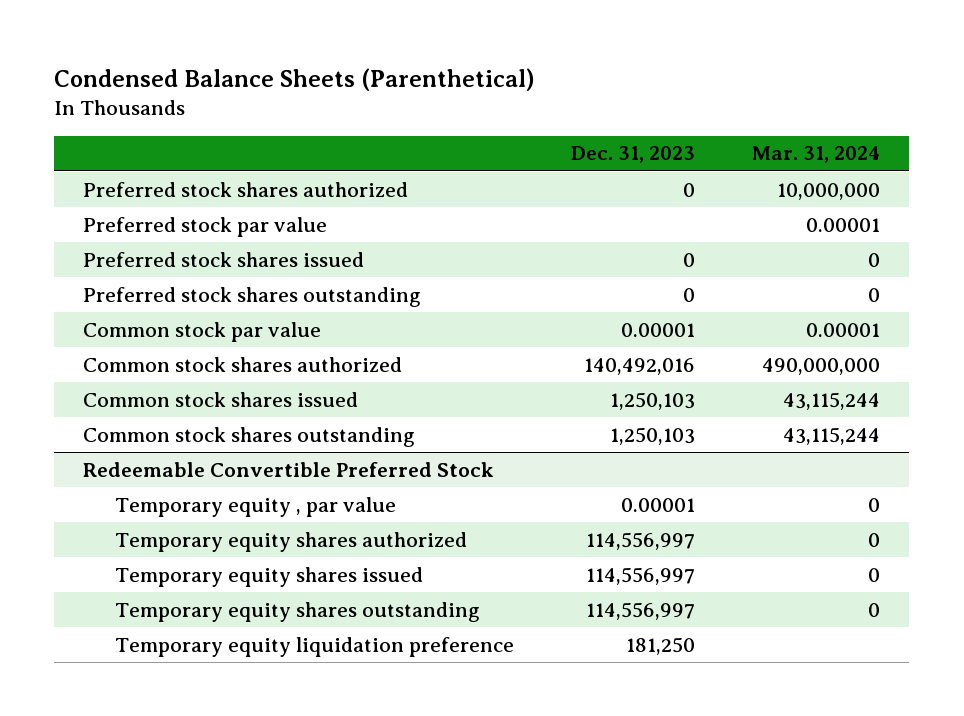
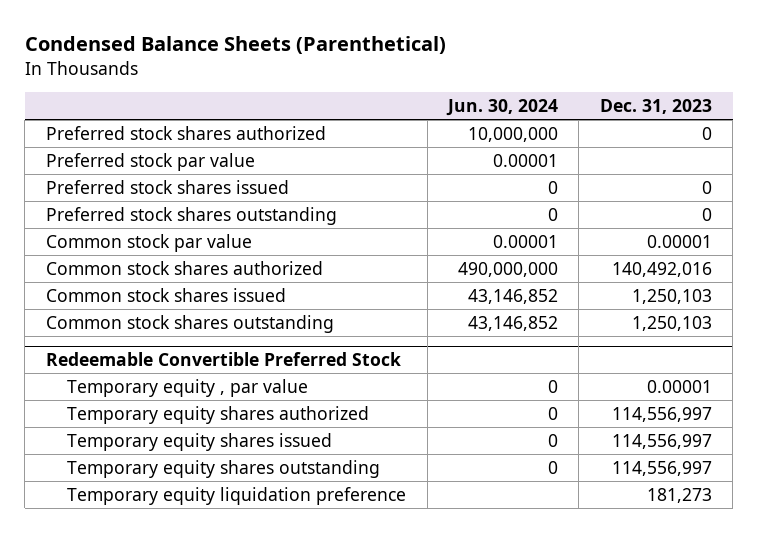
- | Dec. 31, 2023 | Mar. 31, 2024
+ | Jun. 30, 2024 | Dec. 31, 2023
@ Redeemable Convertible Preferred Stock
- Temporary equity liquidation preference | 181,250 |
+ Temporary equity liquidation preference | | 181,273

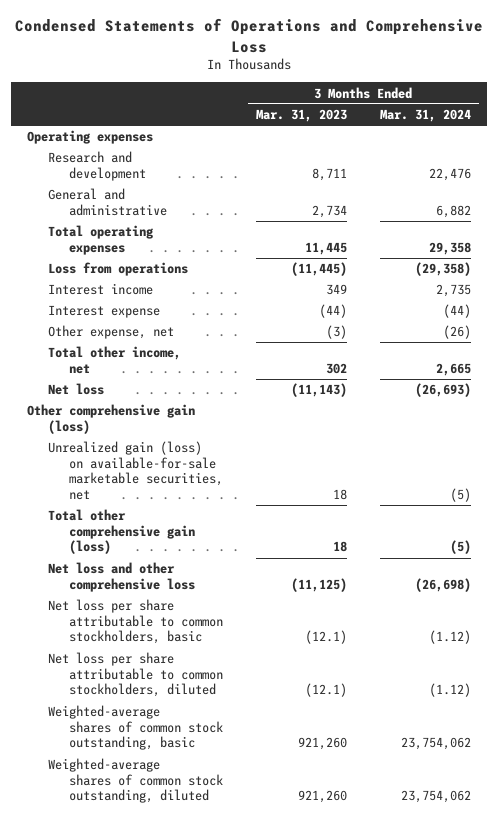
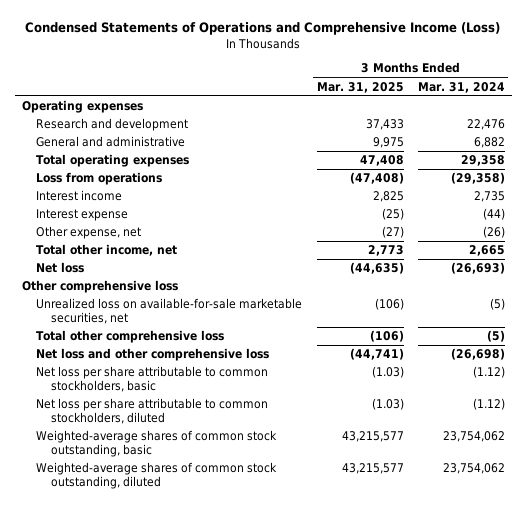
- Condensed Statements of Operations and Comprehensive Loss
+ Condensed Statements of Operations and Comprehensive Income (Loss)
- | 3 Months Ended Mar. 31, 2023 | 3 Months Ended Mar. 31, 2024
+ | 3 Months Ended Mar. 31, 2025 | 3 Months Ended Mar. 31, 2024
- Other comprehensive gain (loss)
- Unrealized gain (loss) on available-for-sale marketable securities, net | 18 | (5)
- Total other comprehensive gain (loss) | 18 | (5)
+ Other comprehensive loss
+ Unrealized loss on available-for-sale marketable securities, net | (106) | (5)
+ Total other comprehensive loss | (106) | (5)

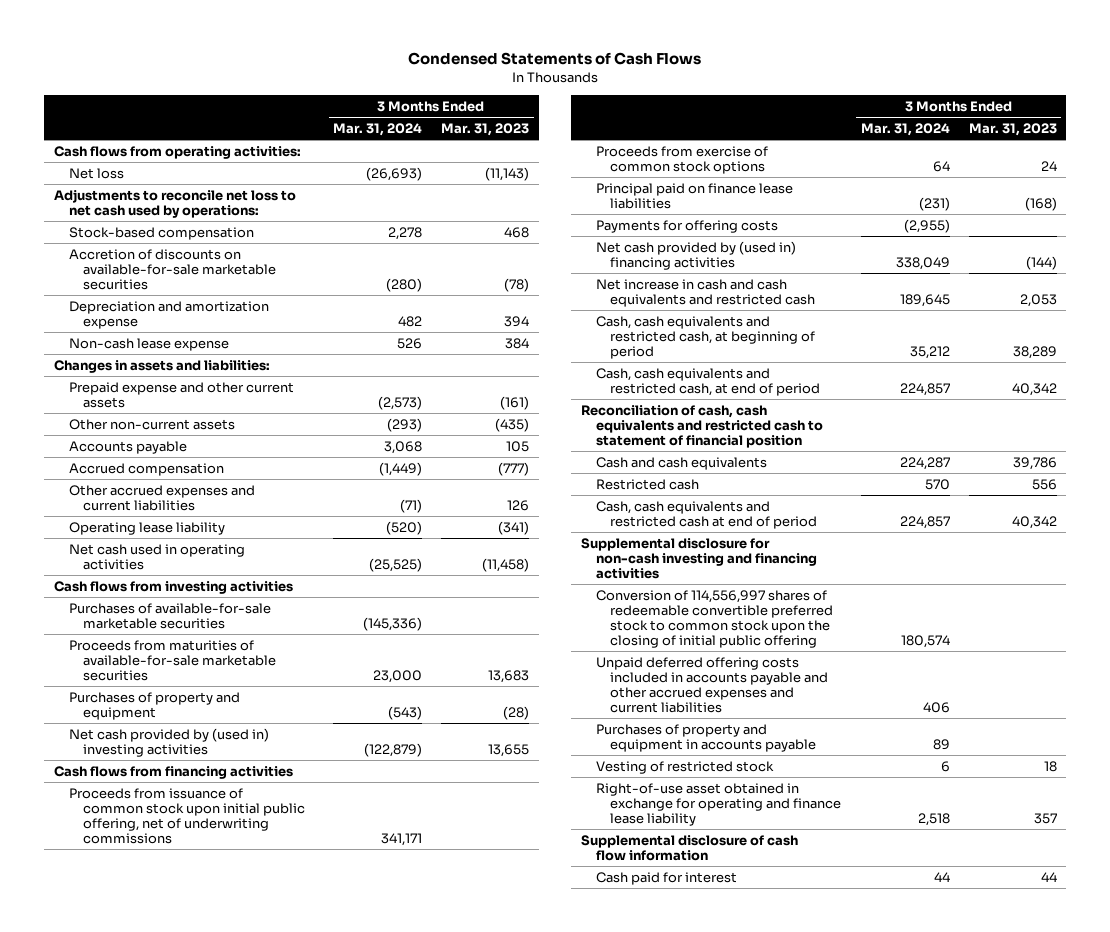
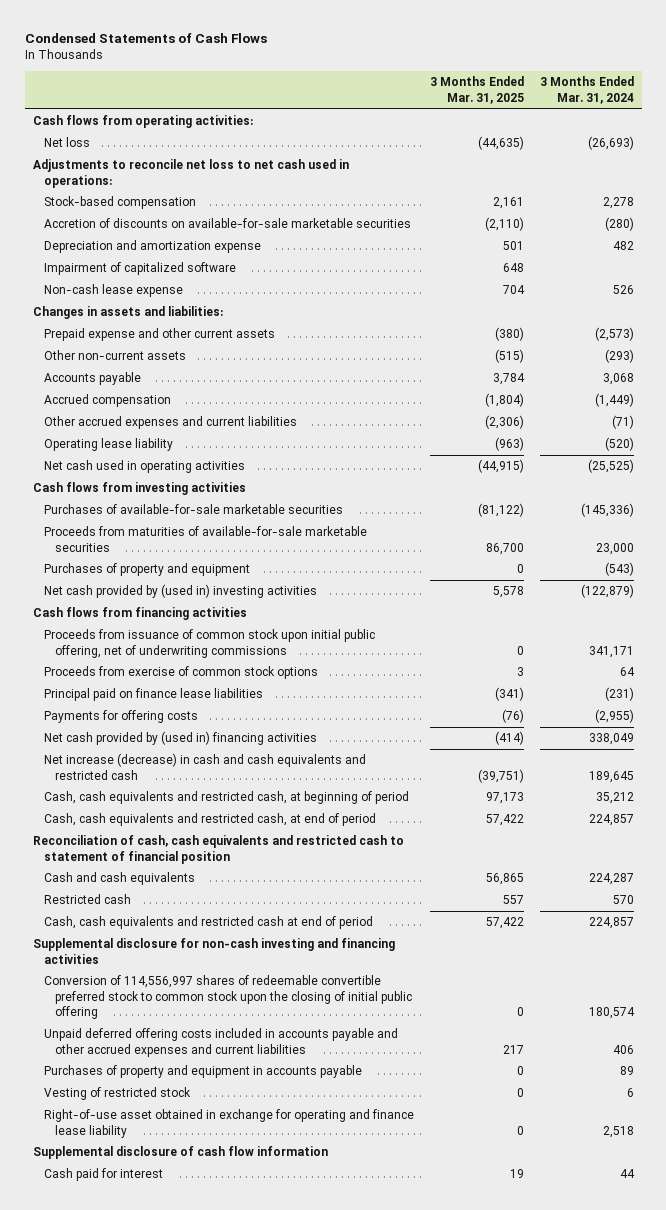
- | 3 Months Ended Mar. 31, 2024 | 3 Months Ended Mar. 31, 2023
+ | 3 Months Ended Mar. 31, 2025 | 3 Months Ended Mar. 31, 2024
- Adjustments to reconcile net loss to net cash used by operations:
+ Adjustments to reconcile net loss to net cash used in operations:
+ Impairment of capitalized software | 648 |
- Net increase in cash and cash equivalents and restricted cash | 189,645 | 2,053
+ Net increase (decrease) in cash and cash equivalents and restricted cash | (39,751) | 189,645

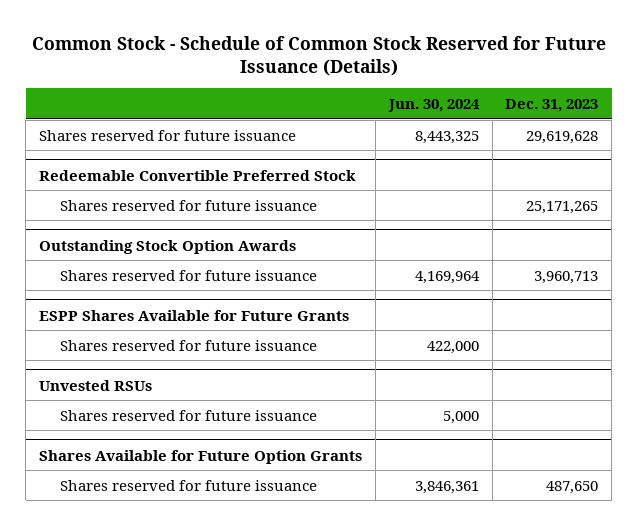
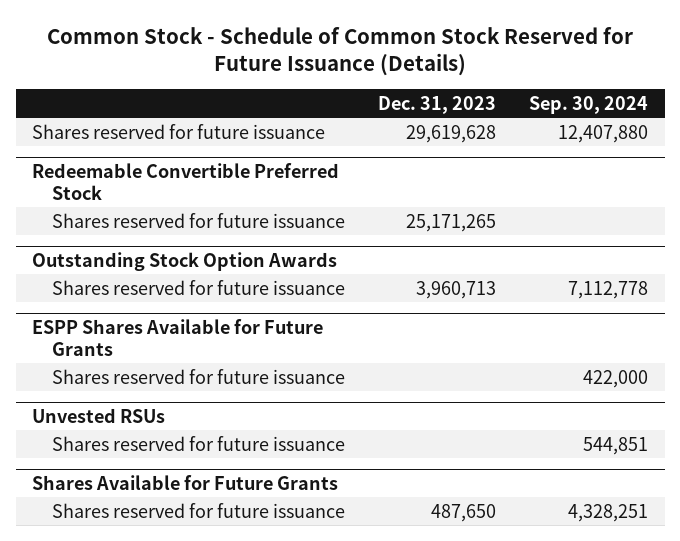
- | Jun. 30, 2024 | Dec. 31, 2023
+ | Dec. 31, 2023 | Sep. 30, 2024
- Shares Available for Future Option Grants
+ Shares Available for Future Grants

